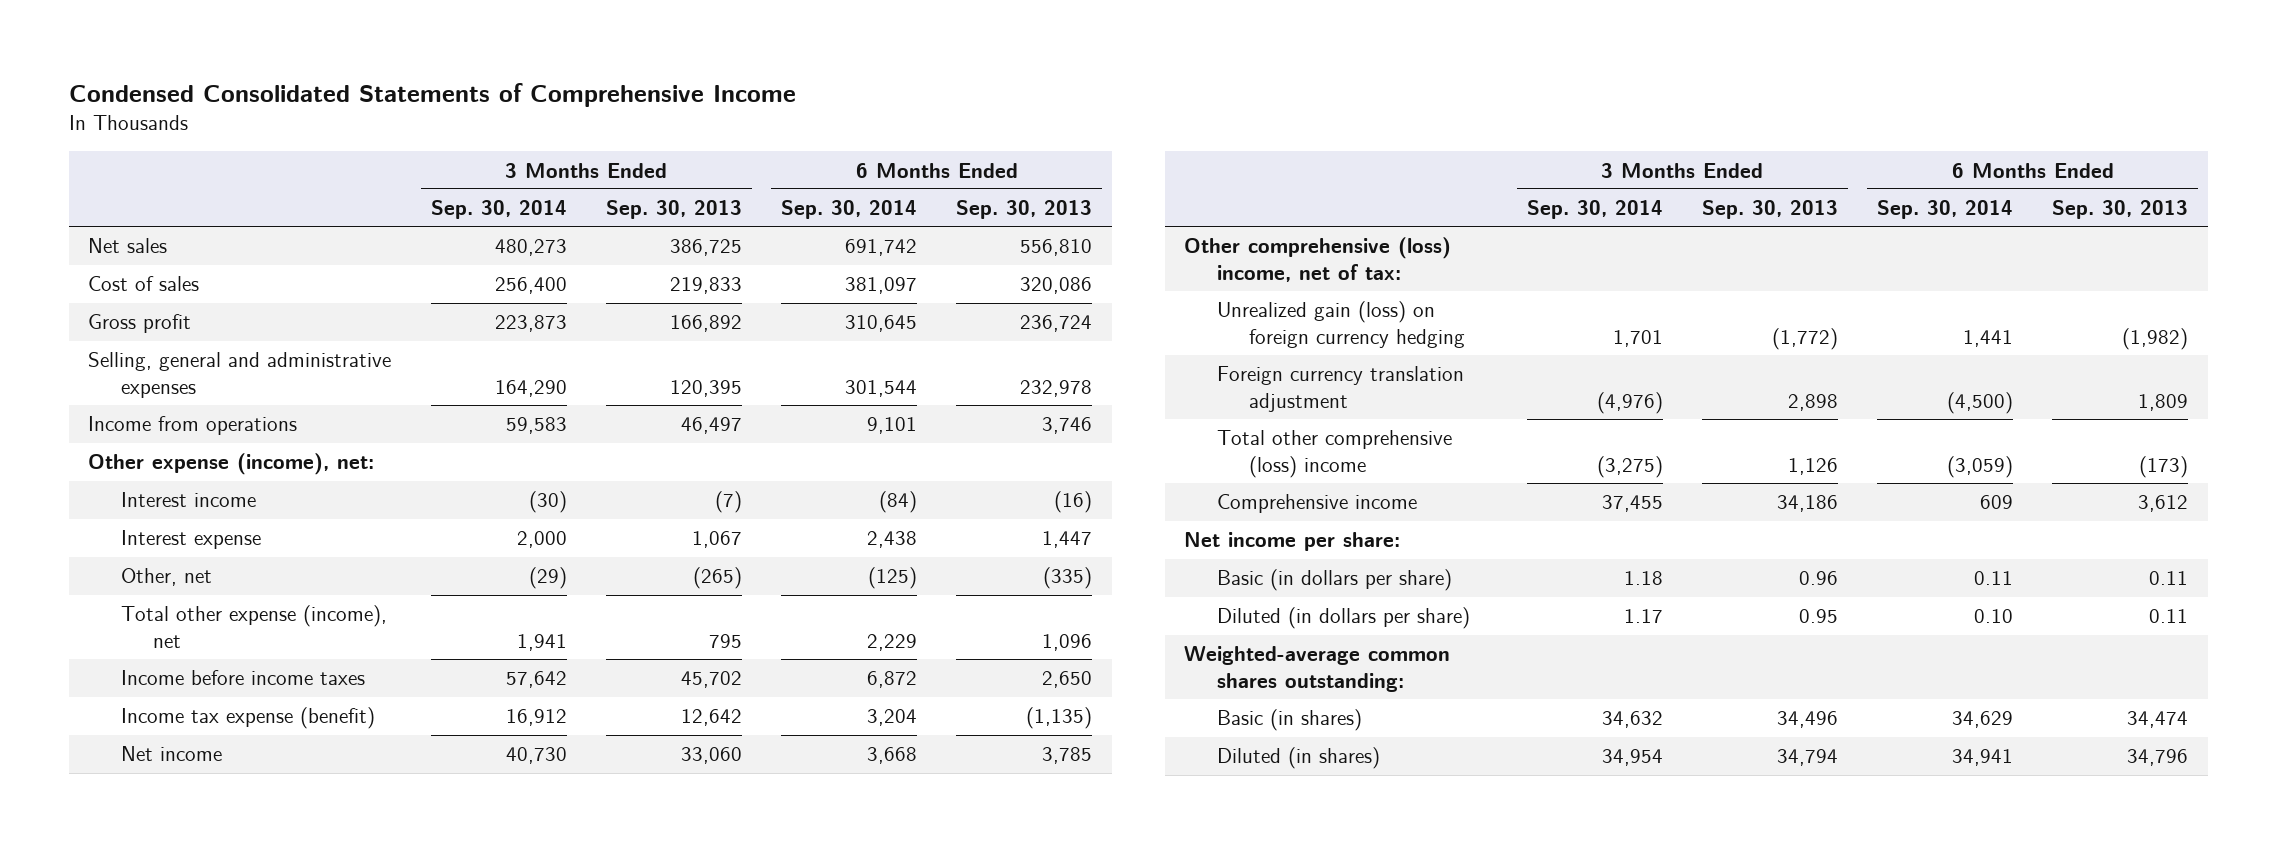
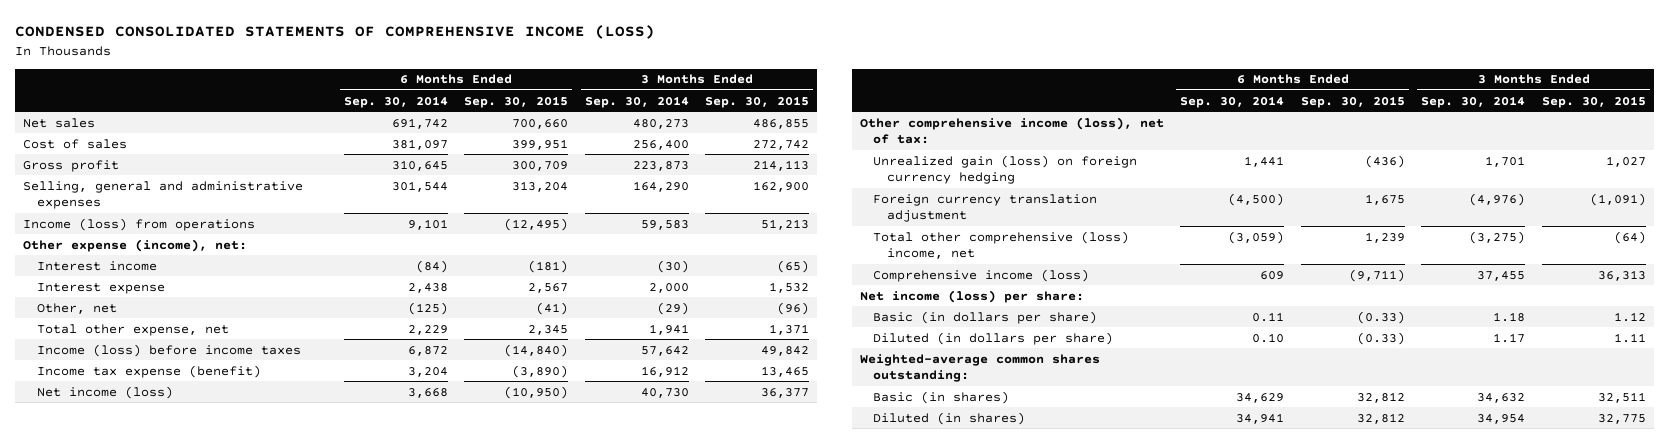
- Condensed Consolidated Statements of Comprehensive Income
+ CONDENSED CONSOLIDATED STATEMENTS OF COMPREHENSIVE INCOME (LOSS)
- | 3 Months Ended Sep. 30, 2014 | 3 Months Ended Sep. 30, 2013 | 6 Months Ended Sep. 30, 2014 | 6 Months Ended Sep. 30, 2013
+ | 6 Months Ended Sep. 30, 2014 | 6 Months Ended Sep. 30, 2015 | 3 Months Ended Sep. 30, 2014 | 3 Months Ended Sep. 30, 2015
- Income from operations | 59,583 | 46,497 | 9,101 | 3,746
+ Income (loss) from operations | 9,101 | (12,495) | 59,583 | 51,213
- Total other expense (income), net | 1,941 | 795 | 2,229 | 1,096
- Income before income taxes | 57,642 | 45,702 | 6,872 | 2,650
+ Total other expense, net | 2,229 | 2,345 | 1,941 | 1,371
+ Income (loss) before income taxes | 6,872 | (14,840) | 57,642 | 49,842
- Net income | 40,730 | 33,060 | 3,668 | 3,785
- Other comprehensive (loss) income, net of tax:
+ Net income (loss) | 3,668 | (10,950) | 40,730 | 36,377
+ Other comprehensive income (loss), net of tax:
- Total other comprehensive (loss) income | (3,275) | 1,126 | (3,059) | (173)
- Comprehensive income | 37,455 | 34,186 | 609 | 3,612
- Net income per share:
+ Total other comprehensive (loss) income, net | (3,059) | 1,239 | (3,275) | (64)
+ Comprehensive income (loss) | 609 | (9,711) | 37,455 | 36,313
+ Net income (loss) per share:

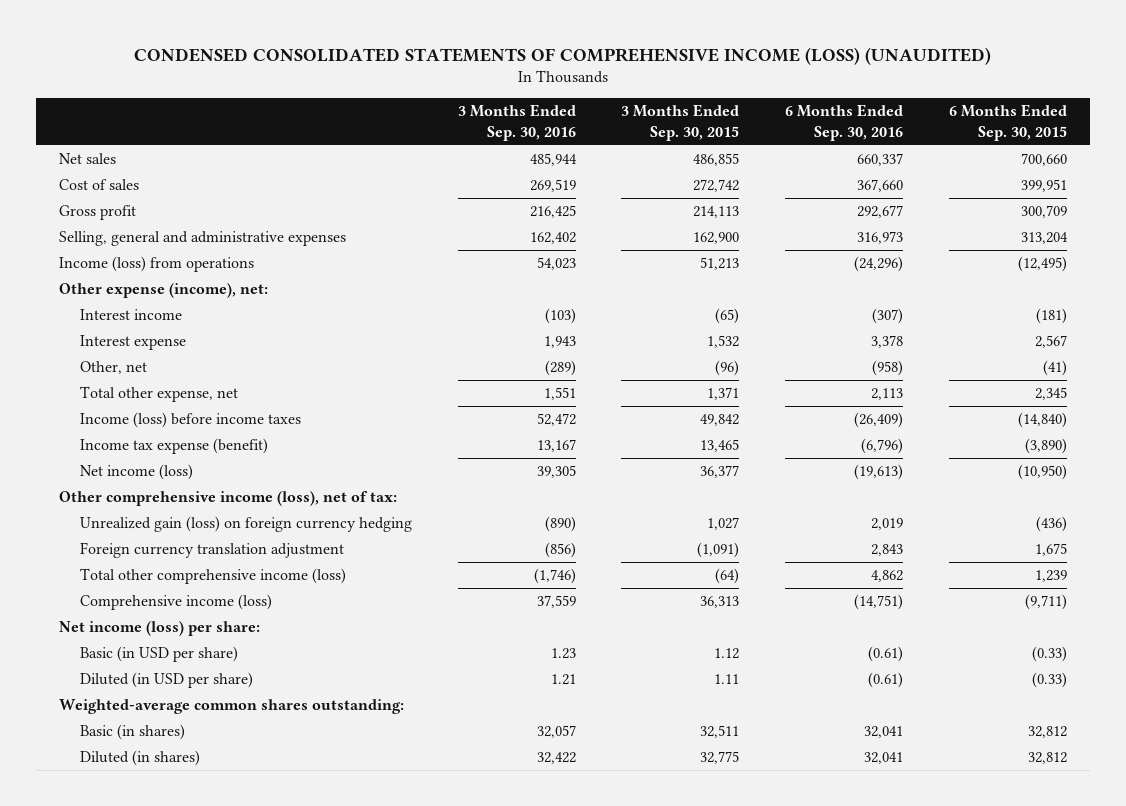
- CONDENSED CONSOLIDATED STATEMENTS OF COMPREHENSIVE INCOME (LOSS)
+ CONDENSED CONSOLIDATED STATEMENTS OF COMPREHENSIVE INCOME (LOSS) (UNAUDITED)
- | 6 Months Ended Sep. 30, 2014 | 6 Months Ended Sep. 30, 2015 | 3 Months Ended Sep. 30, 2014 | 3 Months Ended Sep. 30, 2015
+ | 3 Months Ended Sep. 30, 2016 | 3 Months Ended Sep. 30, 2015 | 6 Months Ended Sep. 30, 2016 | 6 Months Ended Sep. 30, 2015
- Total other comprehensive (loss) income, net | (3,059) | 1,239 | (3,275) | (64)
+ Total other comprehensive income (loss) | (1,746) | (64) | 4,862 | 1,239
- Basic (in dollars per share) | 0.11 | (0.33) | 1.18 | 1.12
- Diluted (in dollars per share) | 0.10 | (0.33) | 1.17 | 1.11
+ Basic (in USD per share) | 1.23 | 1.12 | (0.61) | (0.33)
+ Diluted (in USD per share) | 1.21 | 1.11 | (0.61) | (0.33)

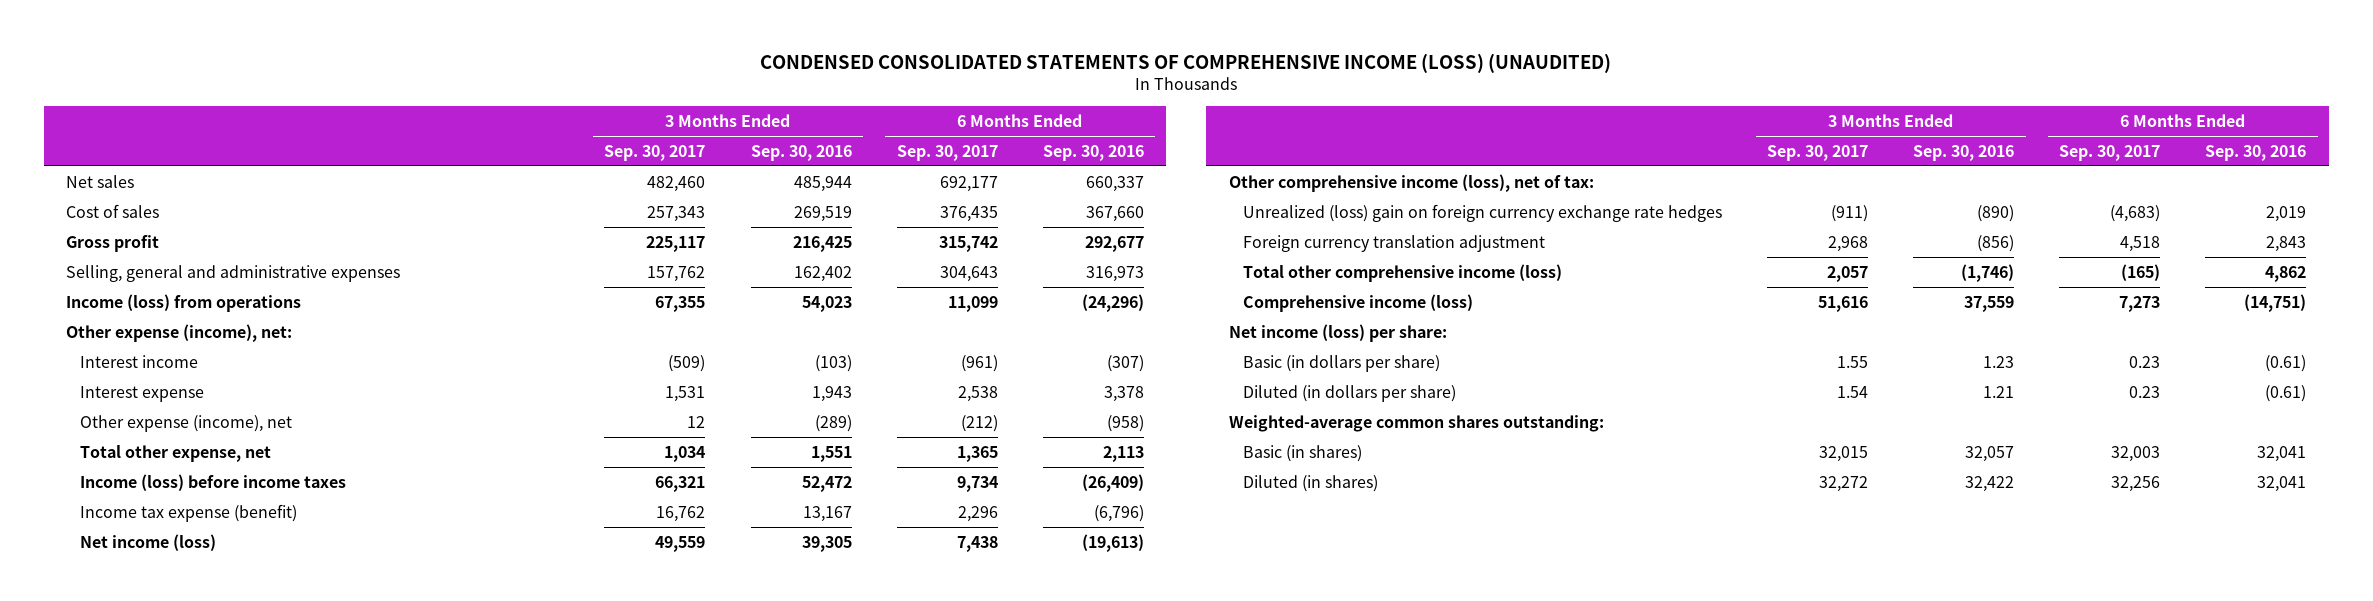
- | 3 Months Ended Sep. 30, 2016 | 3 Months Ended Sep. 30, 2015 | 6 Months Ended Sep. 30, 2016 | 6 Months Ended Sep. 30, 2015
+ | 3 Months Ended Sep. 30, 2017 | 3 Months Ended Sep. 30, 2016 | 6 Months Ended Sep. 30, 2017 | 6 Months Ended Sep. 30, 2016
- Other, net | (289) | (96) | (958) | (41)
+ Other expense (income), net | 12 | (289) | (212) | (958)
- Unrealized gain (loss) on foreign currency hedging | (890) | 1,027 | 2,019 | (436)
+ Unrealized (loss) gain on foreign currency exchange rate hedges | (911) | (890) | (4,683) | 2,019
- Basic (in USD per share) | 1.23 | 1.12 | (0.61) | (0.33)
- Diluted (in USD per share) | 1.21 | 1.11 | (0.61) | (0.33)
+ Basic (in dollars per share) | 1.55 | 1.23 | 0.23 | (0.61)
+ Diluted (in dollars per share) | 1.54 | 1.21 | 0.23 | (0.61)

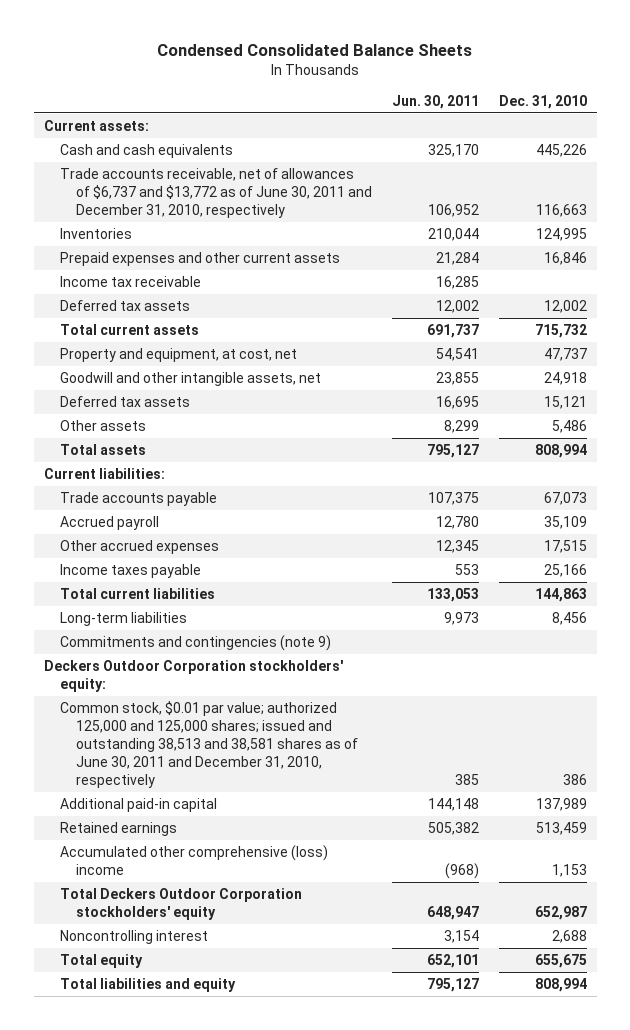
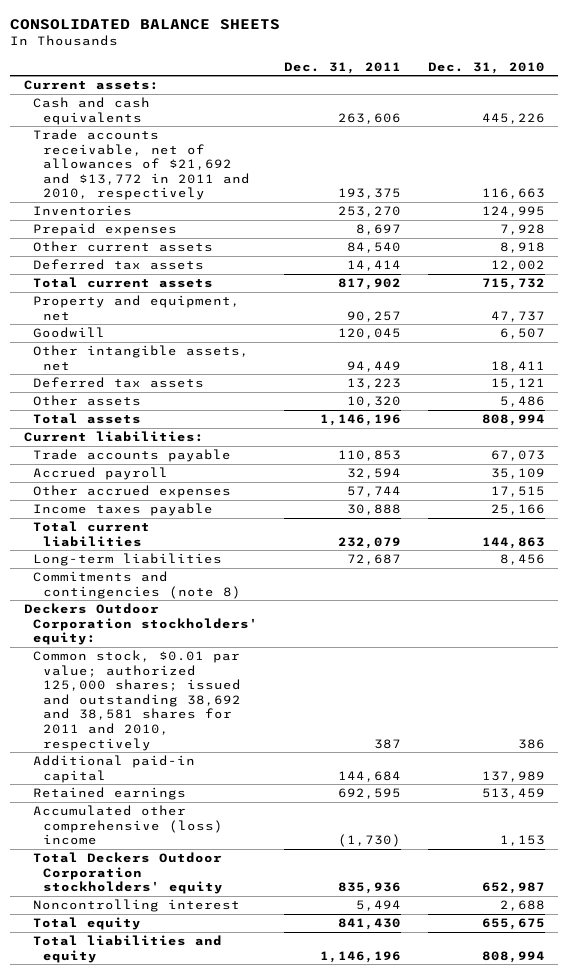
- Condensed Consolidated Balance Sheets
+ CONSOLIDATED BALANCE SHEETS
- | Jun. 30, 2011 | Dec. 31, 2010
+ | Dec. 31, 2011 | Dec. 31, 2010
- Trade accounts receivable, net of allowances of $6,737 and $13,772 as of June 30, 2011 and December 31, 2010, respectively | 106,952 | 116,663
+ Trade accounts receivable, net of allowances of $21,692 and $13,772 in 2011 and 2010, respectively | 193,375 | 116,663
- Prepaid expenses and other current assets | 21,284 | 16,846
- Income tax receivable | 16,285 |
+ Prepaid expenses | 8,697 | 7,928
+ Other current assets | 84,540 | 8,918
- Property and equipment, at cost, net | 54,541 | 47,737
- Goodwill and other intangible assets, net | 23,855 | 24,918
+ Property and equipment, net | 90,257 | 47,737
+ Goodwill | 120,045 | 6,507
+ Other intangible assets, net | 94,449 | 18,411
- Commitments and contingencies (note 9)
+ Commitments and contingencies (note 8)
- Common stock, $0.01 par value; authorized 125,000 and 125,000 shares; issued and outstanding 38,513 and 38,581 shares as of June 30, 2011 and December 31, 2010, respectively | 385 | 386
+ Common stock, $0.01 par value; authorized 125,000 shares; issued and outstanding 38,692 and 38,581 shares for 2011 and 2010, respectively | 387 | 386

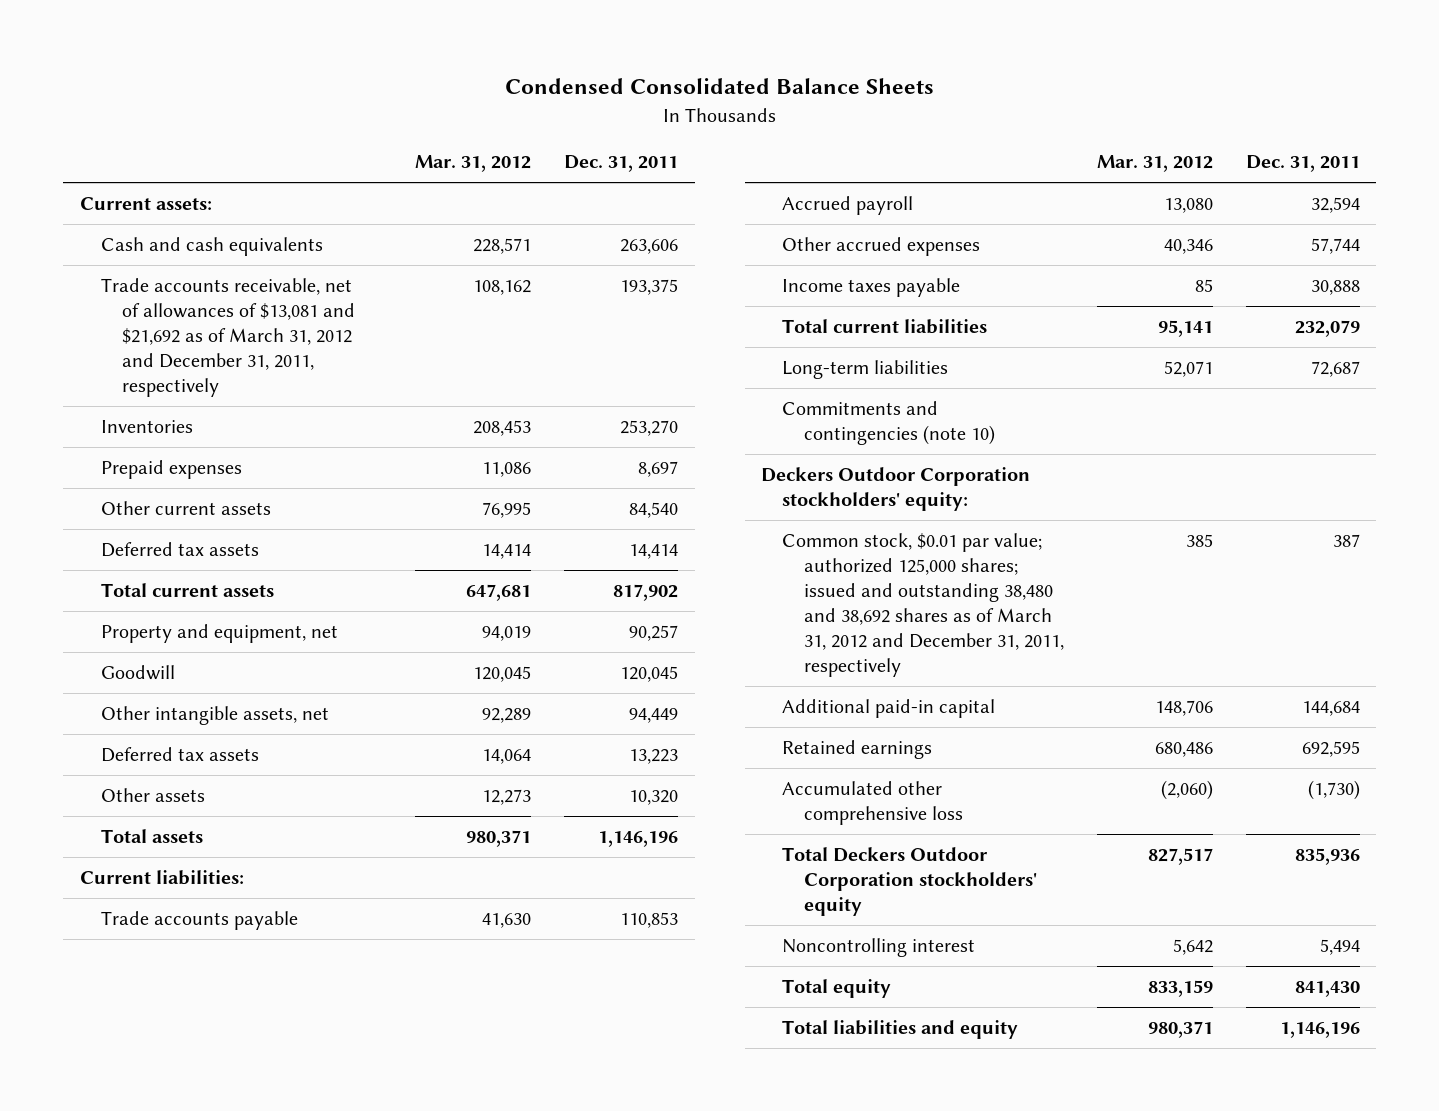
- CONSOLIDATED BALANCE SHEETS
+ Condensed Consolidated Balance Sheets
- | Dec. 31, 2011 | Dec. 31, 2010
+ | Mar. 31, 2012 | Dec. 31, 2011
- Trade accounts receivable, net of allowances of $21,692 and $13,772 in 2011 and 2010, respectively | 193,375 | 116,663
+ Trade accounts receivable, net of allowances of $13,081 and $21,692 as of March 31, 2012 and December 31, 2011, respectively | 108,162 | 193,375
- Commitments and contingencies (note 8)
+ Commitments and contingencies (note 10)
- Common stock, $0.01 par value; authorized 125,000 shares; issued and outstanding 38,692 and 38,581 shares for 2011 and 2010, respectively | 387 | 386
+ Common stock, $0.01 par value; authorized 125,000 shares; issued and outstanding 38,480 and 38,692 shares as of March 31, 2012 and December 31, 2011, respectively | 385 | 387
- Accumulated other comprehensive (loss) income | (1,730) | 1,153
+ Accumulated other comprehensive loss | (2,060) | (1,730)

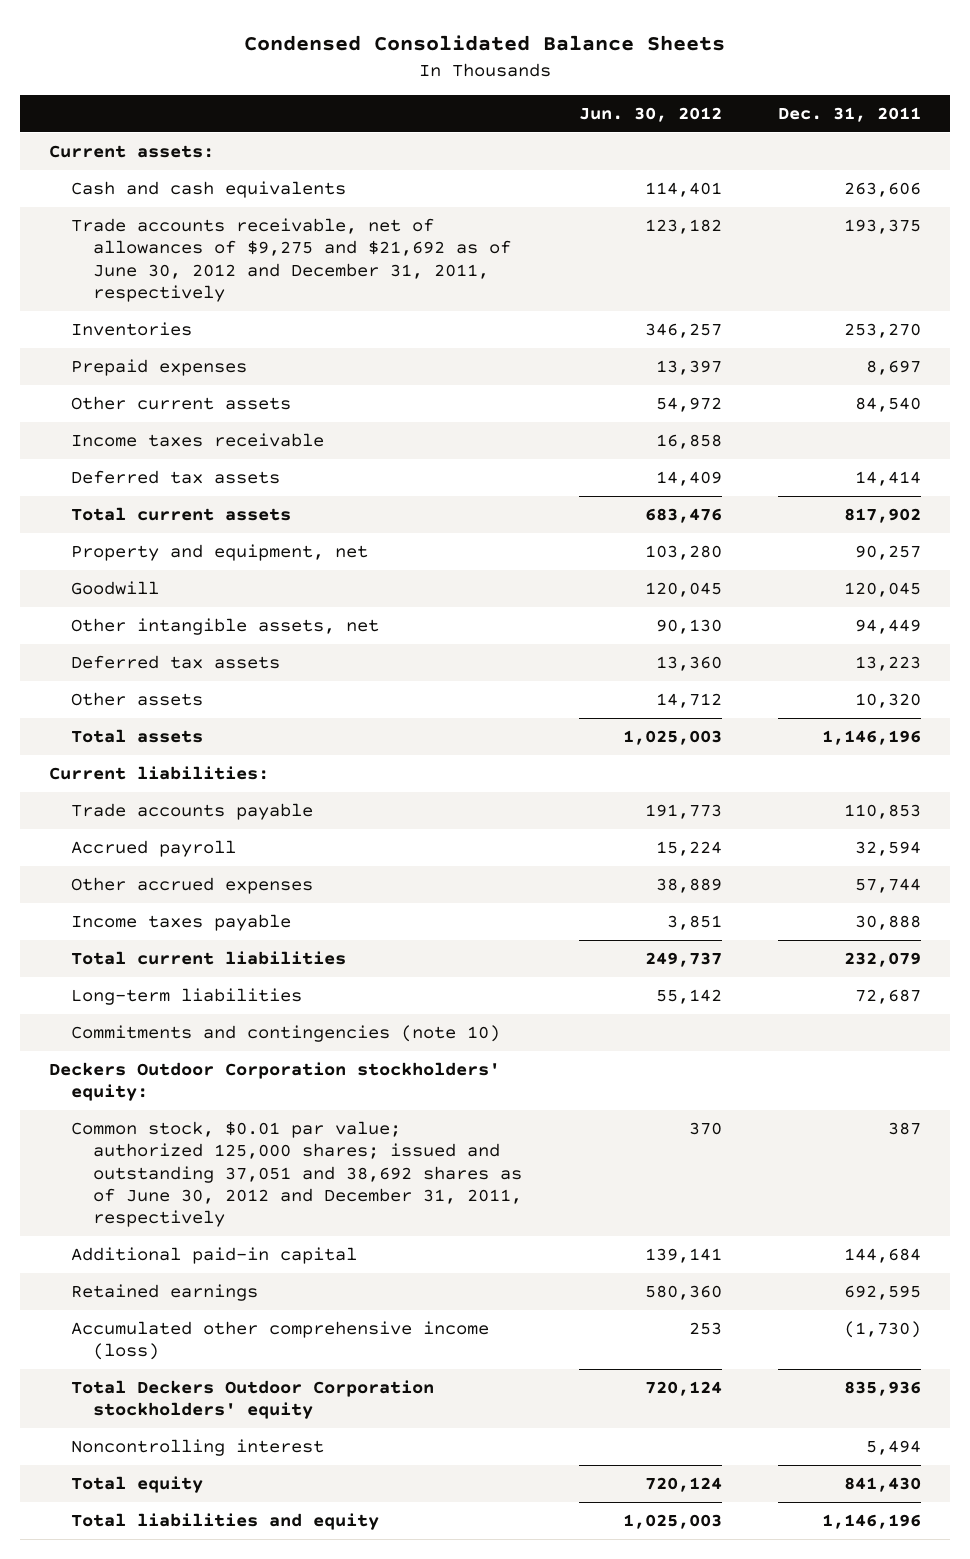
- | Mar. 31, 2012 | Dec. 31, 2011
+ | Jun. 30, 2012 | Dec. 31, 2011
- Trade accounts receivable, net of allowances of $13,081 and $21,692 as of March 31, 2012 and December 31, 2011, respectively | 108,162 | 193,375
+ Trade accounts receivable, net of allowances of $9,275 and $21,692 as of June 30, 2012 and December 31, 2011, respectively | 123,182 | 193,375
+ Income taxes receivable | 16,858 |
- Common stock, $0.01 par value; authorized 125,000 shares; issued and outstanding 38,480 and 38,692 shares as of March 31, 2012 and December 31, 2011, respectively | 385 | 387
+ Common stock, $0.01 par value; authorized 125,000 shares; issued and outstanding 37,051 and 38,692 shares as of June 30, 2012 and December 31, 2011, respectively | 370 | 387
- Accumulated other comprehensive loss | (2,060) | (1,730)
+ Accumulated other comprehensive income (loss) | 253 | (1,730)

